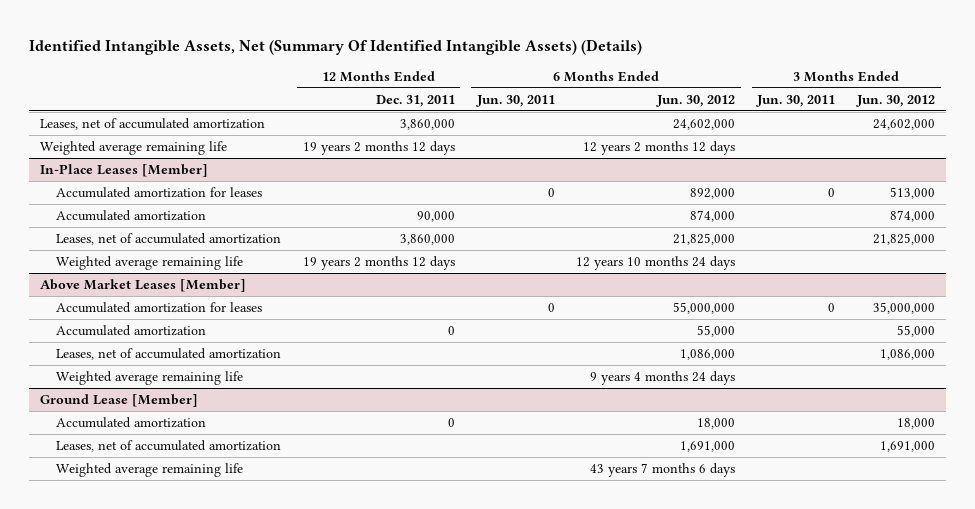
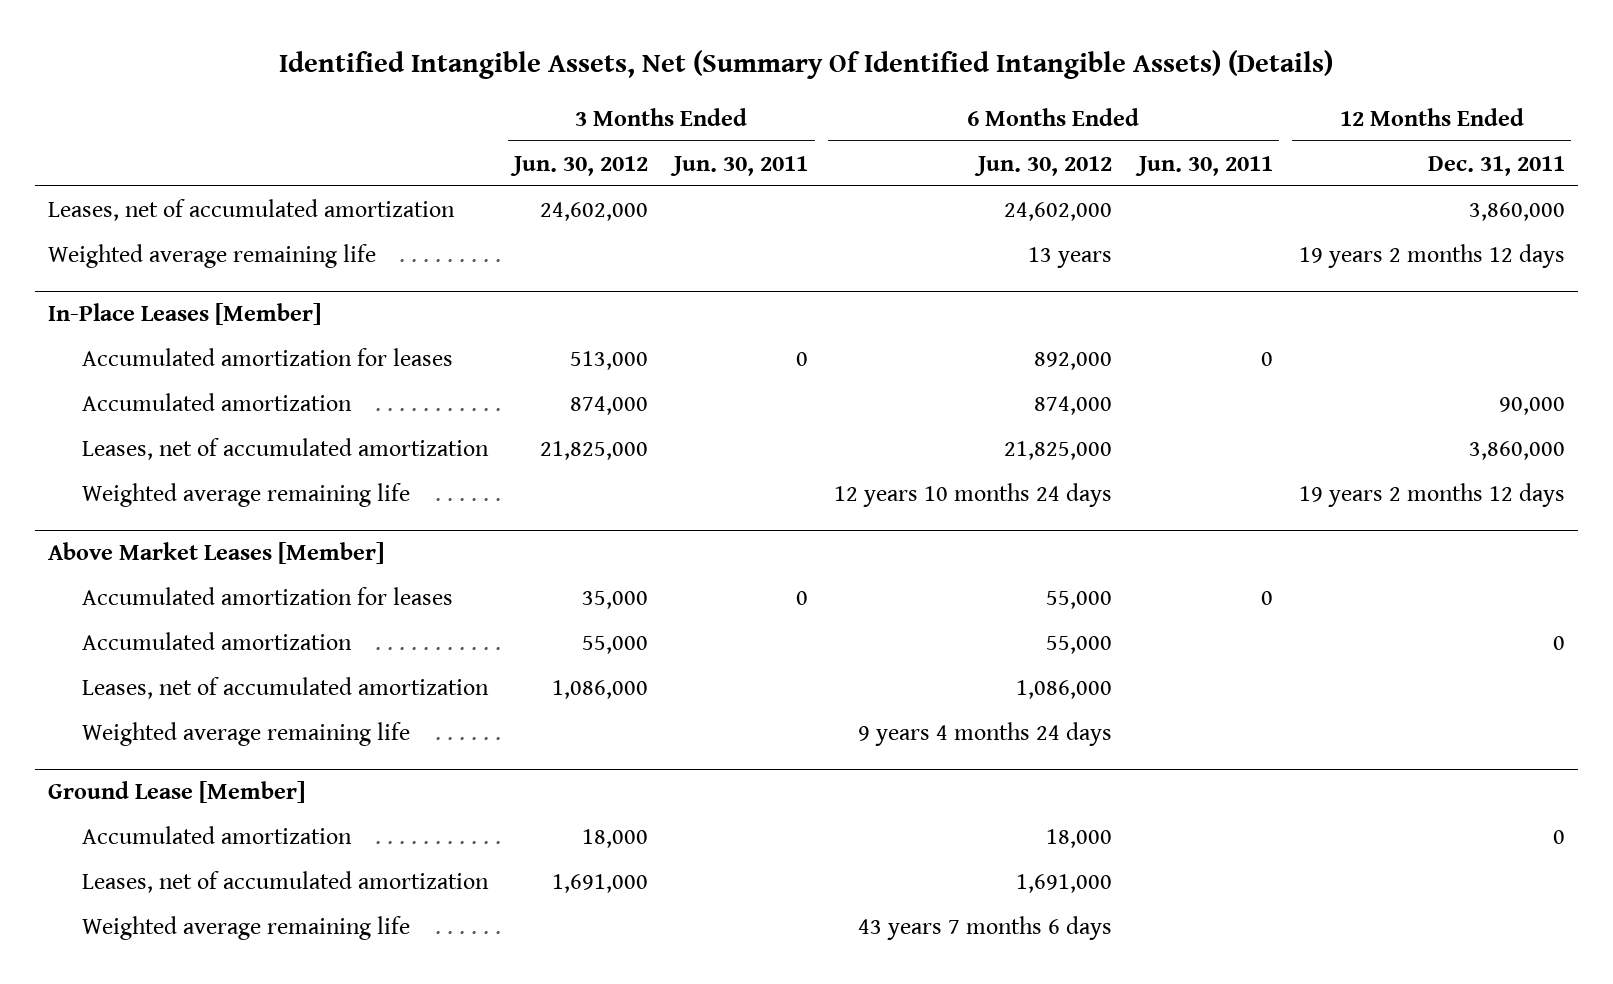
- | 12 Months Ended Dec. 31, 2011 | 6 Months Ended Jun. 30, 2011 | 6 Months Ended Jun. 30, 2012 | 3 Months Ended Jun. 30, 2011 | 3 Months Ended Jun. 30, 2012
+ | 3 Months Ended Jun. 30, 2012 | 3 Months Ended Jun. 30, 2011 | 6 Months Ended Jun. 30, 2012 | 6 Months Ended Jun. 30, 2011 | 12 Months Ended Dec. 31, 2011
- Weighted average remaining life | 19 years 2 months 12 days | | 12 years 2 months 12 days | |
+ Weighted average remaining life | | | 13 years | | 19 years 2 months 12 days
@ Above Market Leases [Member]
- Accumulated amortization for leases | | 0 | 55,000,000 | 0 | 35,000,000
+ Accumulated amortization for leases | 35,000 | 0 | 55,000 | 0 |

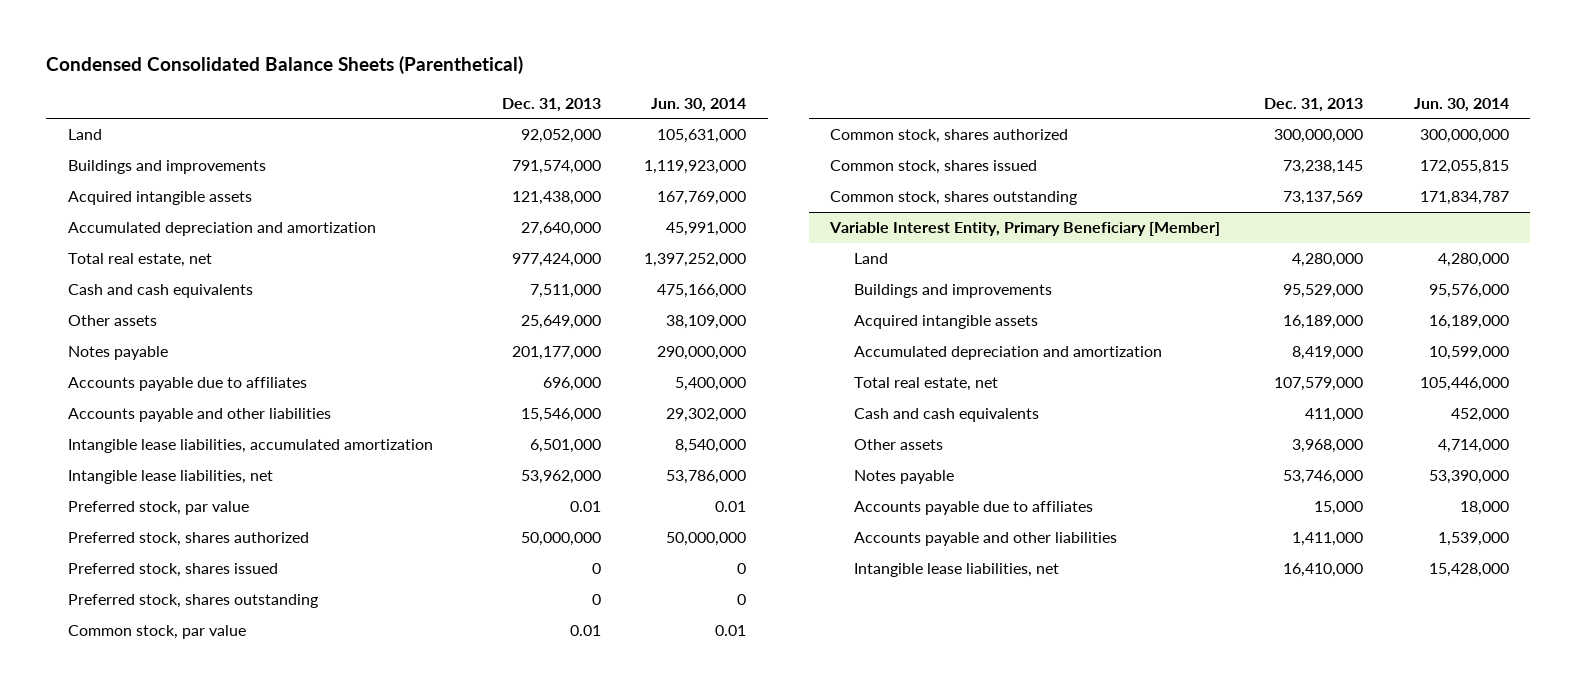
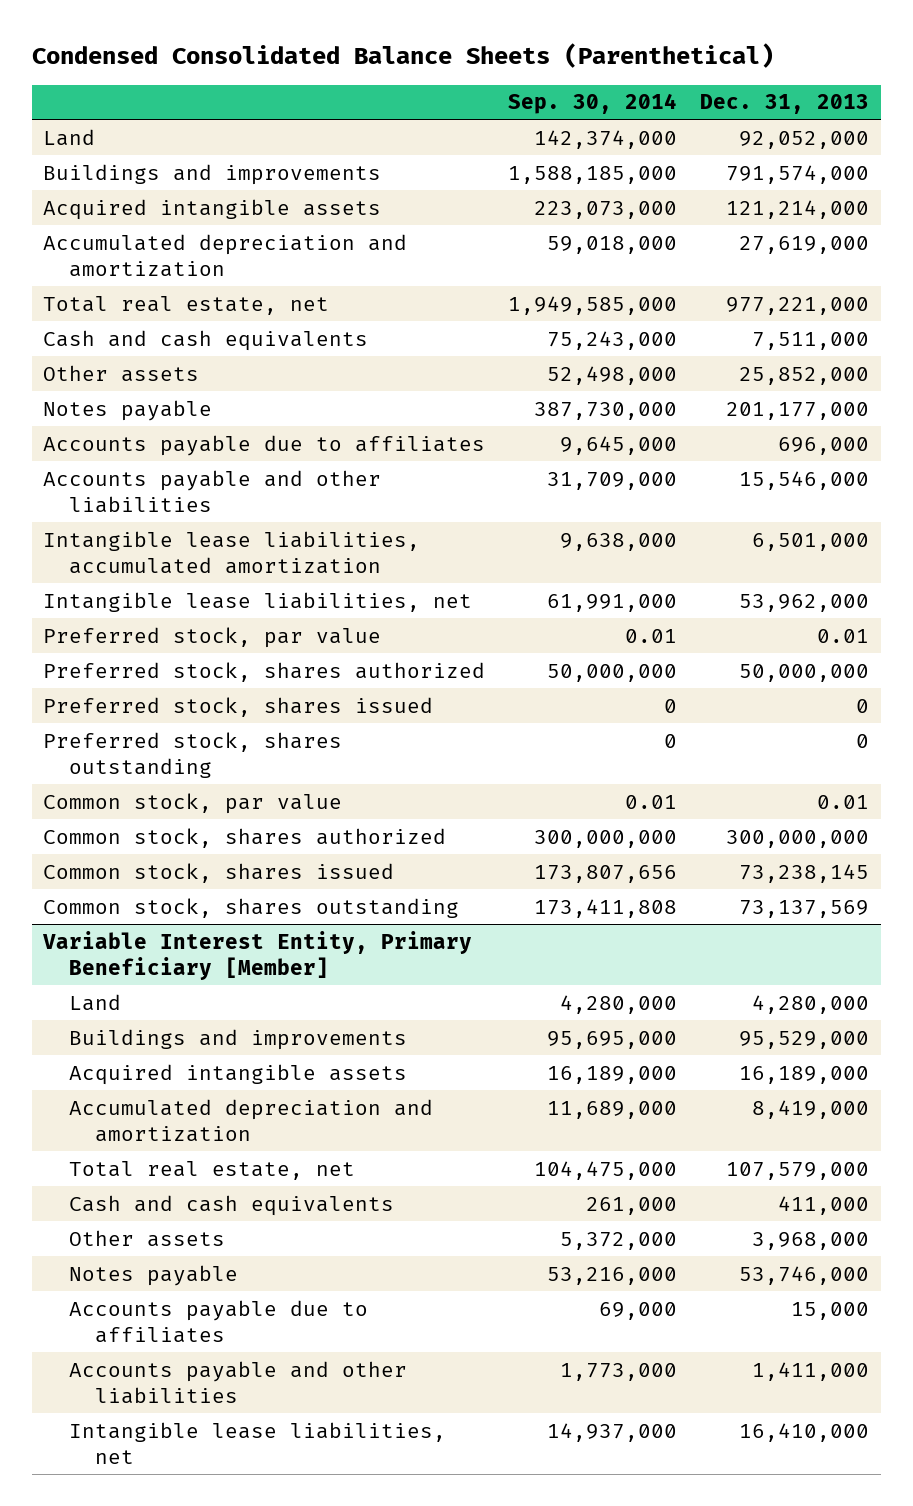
- | Dec. 31, 2013 | Jun. 30, 2014
+ | Sep. 30, 2014 | Dec. 31, 2013
- Acquired intangible assets | 121,438,000 | 167,769,000
- Accumulated depreciation and amortization | 27,640,000 | 45,991,000
- Total real estate, net | 977,424,000 | 1,397,252,000
+ Acquired intangible assets | 223,073,000 | 121,214,000
+ Accumulated depreciation and amortization | 59,018,000 | 27,619,000
+ Total real estate, net | 1,949,585,000 | 977,221,000
- Other assets | 25,649,000 | 38,109,000
+ Other assets | 52,498,000 | 25,852,000

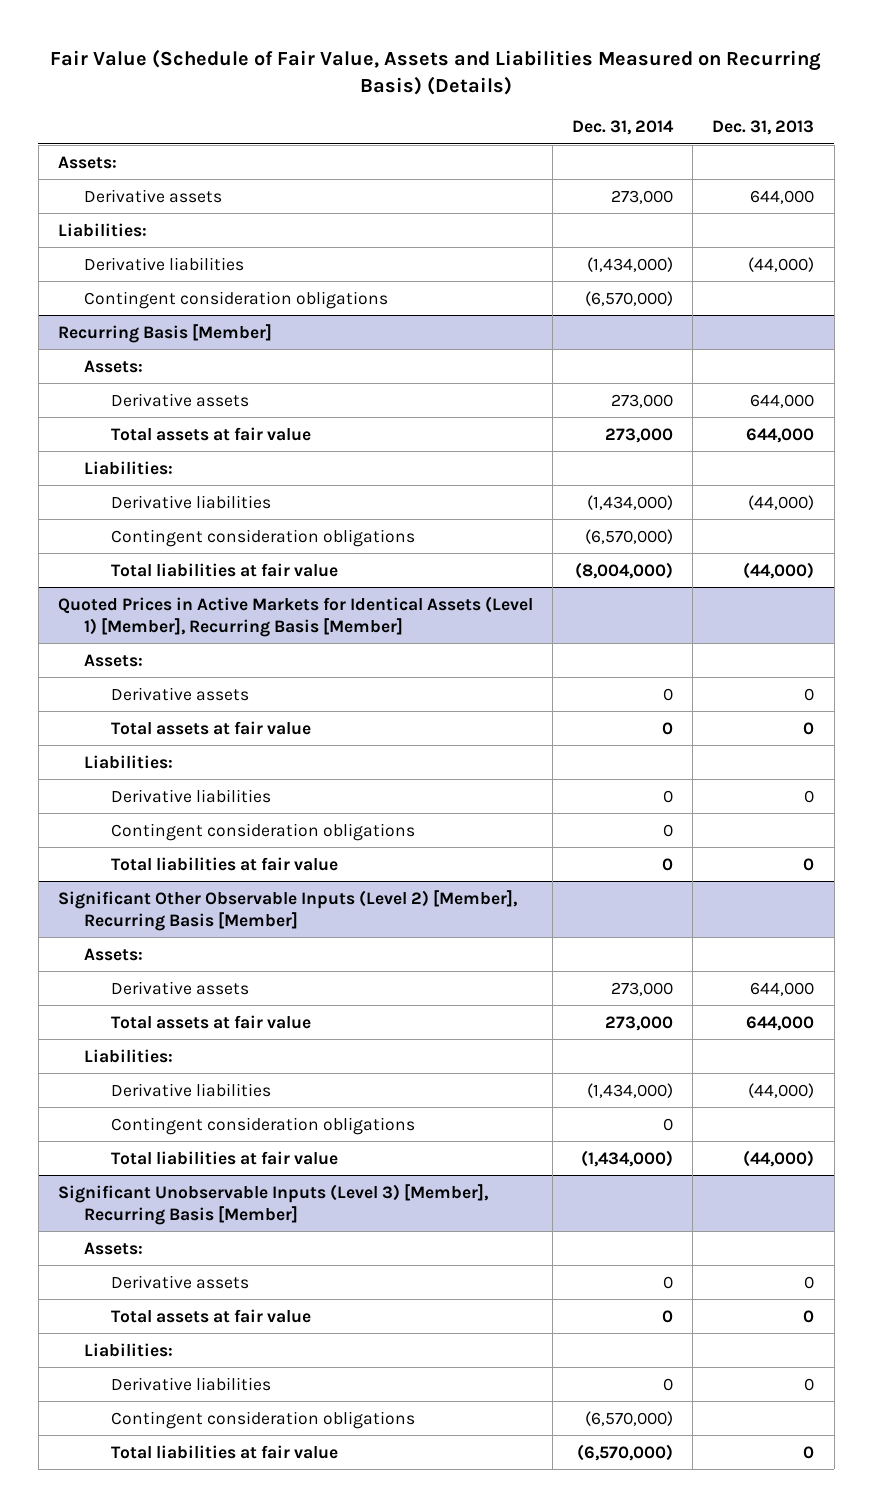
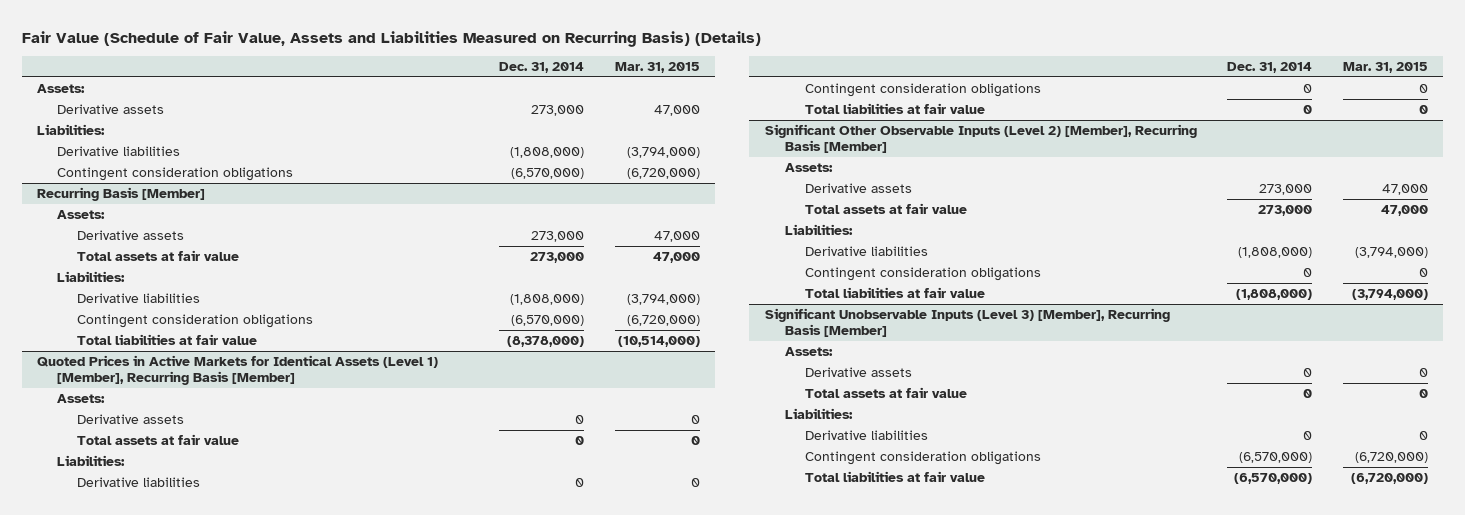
- | Dec. 31, 2014 | Dec. 31, 2013
+ | Dec. 31, 2014 | Mar. 31, 2015
- Derivative liabilities | (1,434,000) | (44,000)
+ Derivative liabilities | (1,808,000) | (3,794,000)
@ Recurring Basis [Member]
- Derivative liabilities | (1,434,000) | (44,000)
+ Derivative liabilities | (1,808,000) | (3,794,000)
- Total liabilities at fair value | (8,004,000) | (44,000)
+ Total liabilities at fair value | (8,378,000) | (10,514,000)
@ Significant Other Observable Inputs (Level 2) [Member], Recurring Basis [Member]
- Derivative liabilities | (1,434,000) | (44,000)
+ Derivative liabilities | (1,808,000) | (3,794,000)
- Total liabilities at fair value | (1,434,000) | (44,000)
+ Total liabilities at fair value | (1,808,000) | (3,794,000)

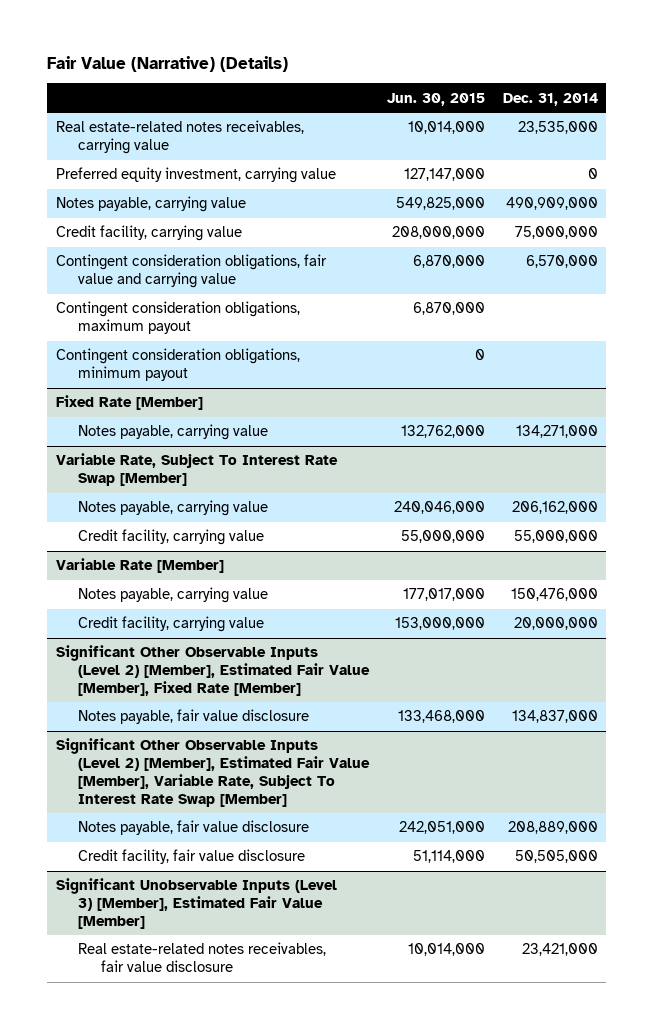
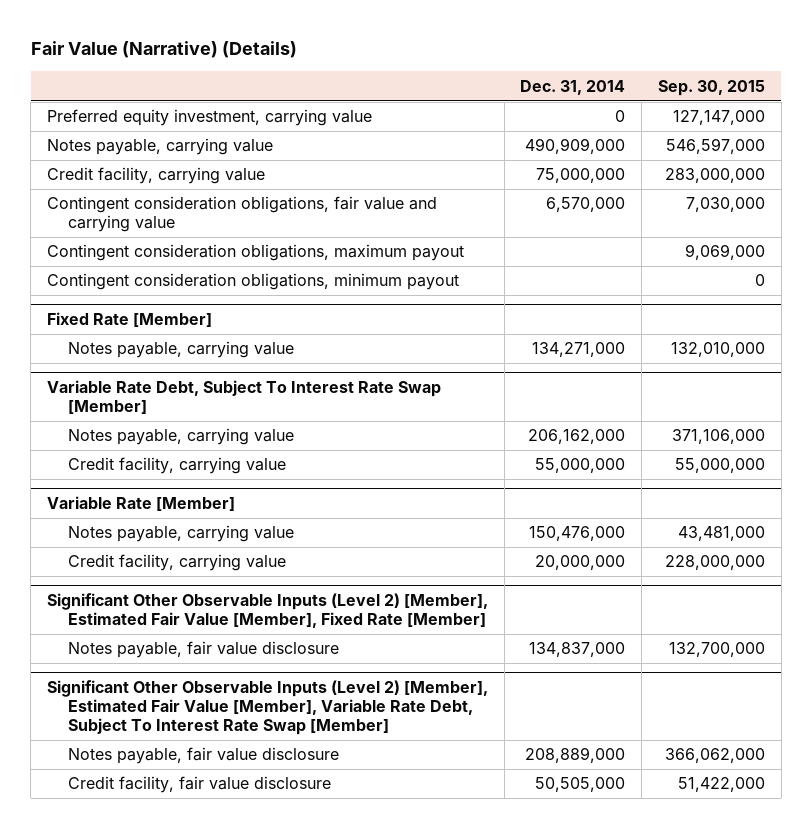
- | Jun. 30, 2015 | Dec. 31, 2014
+ | Dec. 31, 2014 | Sep. 30, 2015
- Real estate-related notes receivables, carrying value | 10,014,000 | 23,535,000
- Variable Rate, Subject To Interest Rate Swap [Member]
+ Variable Rate Debt, Subject To Interest Rate Swap [Member]
- Significant Other Observable Inputs (Level 2) [Member], Estimated Fair Value [Member], Variable Rate, Subject To Interest Rate Swap [Member]
+ Significant Other Observable Inputs (Level 2) [Member], Estimated Fair Value [Member], Variable Rate Debt, Subject To Interest Rate Swap [Member]
- Significant Unobservable Inputs (Level 3) [Member], Estimated Fair Value [Member]
- Real estate-related notes receivables, fair value disclosure | 10,014,000 | 23,421,000

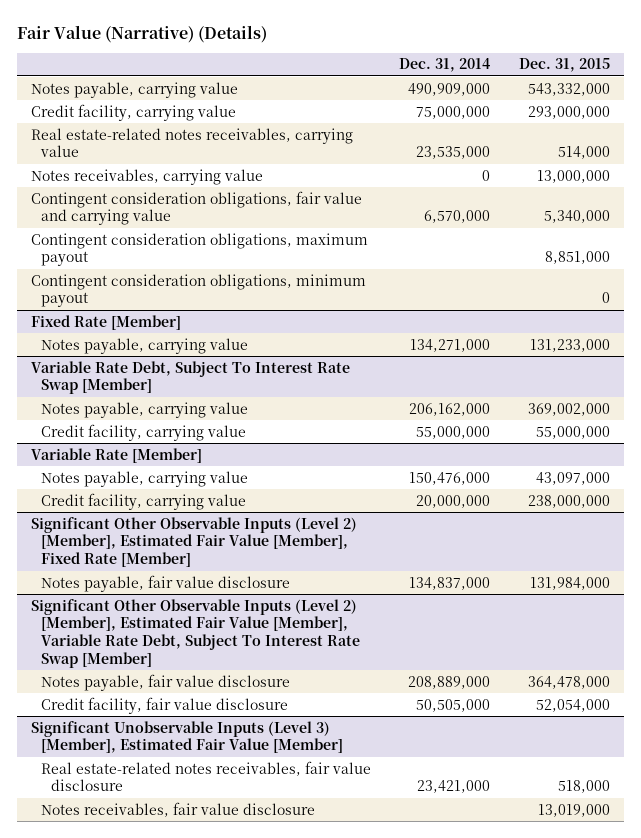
- | Dec. 31, 2014 | Sep. 30, 2015
+ | Dec. 31, 2014 | Dec. 31, 2015
- Preferred equity investment, carrying value | 0 | 127,147,000
+ Real estate-related notes receivables, carrying value | 23,535,000 | 514,000
+ Notes receivables, carrying value | 0 | 13,000,000
+ Significant Unobservable Inputs (Level 3) [Member], Estimated Fair Value [Member]
+ Real estate-related notes receivables, fair value disclosure | 23,421,000 | 518,000
+ Notes receivables, fair value disclosure | | 13,019,000

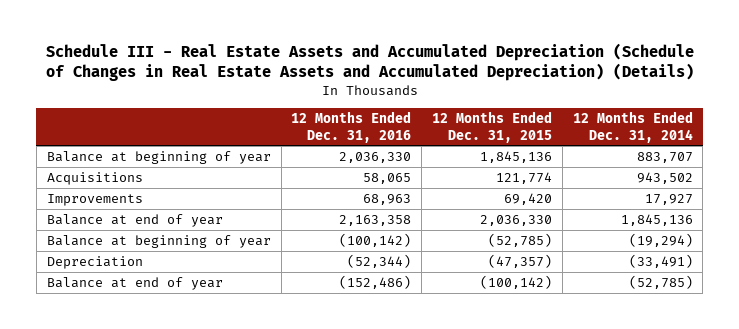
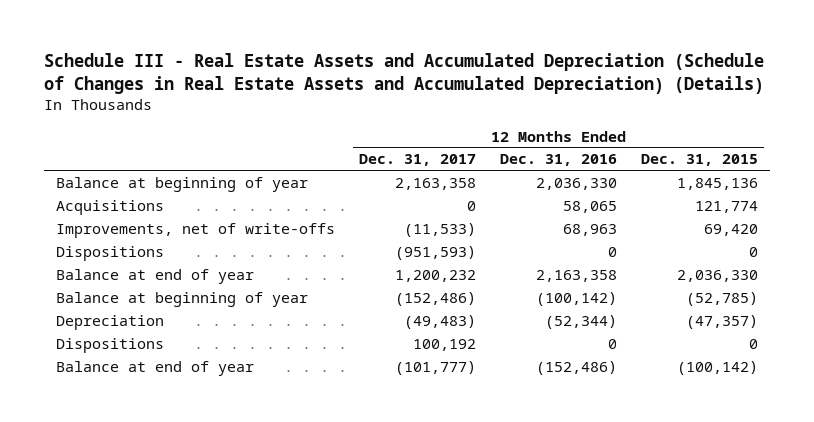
- | 12 Months Ended Dec. 31, 2016 | 12 Months Ended Dec. 31, 2015 | 12 Months Ended Dec. 31, 2014
+ | 12 Months Ended Dec. 31, 2017 | 12 Months Ended Dec. 31, 2016 | 12 Months Ended Dec. 31, 2015
- Improvements | 68,963 | 69,420 | 17,927
+ Improvements, net of write-offs | (11,533) | 68,963 | 69,420
+ Dispositions | (951,593) | 0 | 0
+ Dispositions | 100,192 | 0 | 0

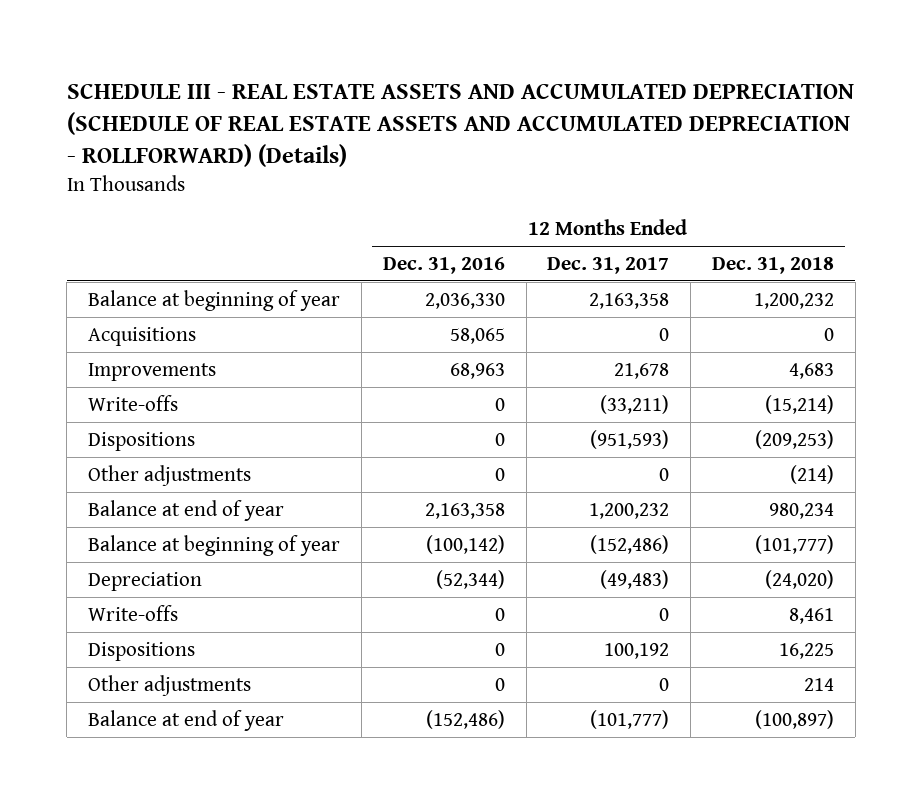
- Schedule III - Real Estate Assets and Accumulated Depreciation (Schedule of Changes in Real Estate Assets and Accumulated Depreciation) (Details)
+ SCHEDULE III - REAL ESTATE ASSETS AND ACCUMULATED DEPRECIATION (SCHEDULE OF REAL ESTATE ASSETS AND ACCUMULATED DEPRECIATION - ROLLFORWARD) (Details)
- | 12 Months Ended Dec. 31, 2017 | 12 Months Ended Dec. 31, 2016 | 12 Months Ended Dec. 31, 2015
+ | 12 Months Ended Dec. 31, 2016 | 12 Months Ended Dec. 31, 2017 | 12 Months Ended Dec. 31, 2018
- Improvements, net of write-offs | (11,533) | 68,963 | 69,420
+ Improvements | 68,963 | 21,678 | 4,683
+ Write-offs | 0 | (33,211) | (15,214)
+ Other adjustments | 0 | 0 | (214)
+ Write-offs | 0 | 0 | 8,461
+ Other adjustments | 0 | 0 | 214

